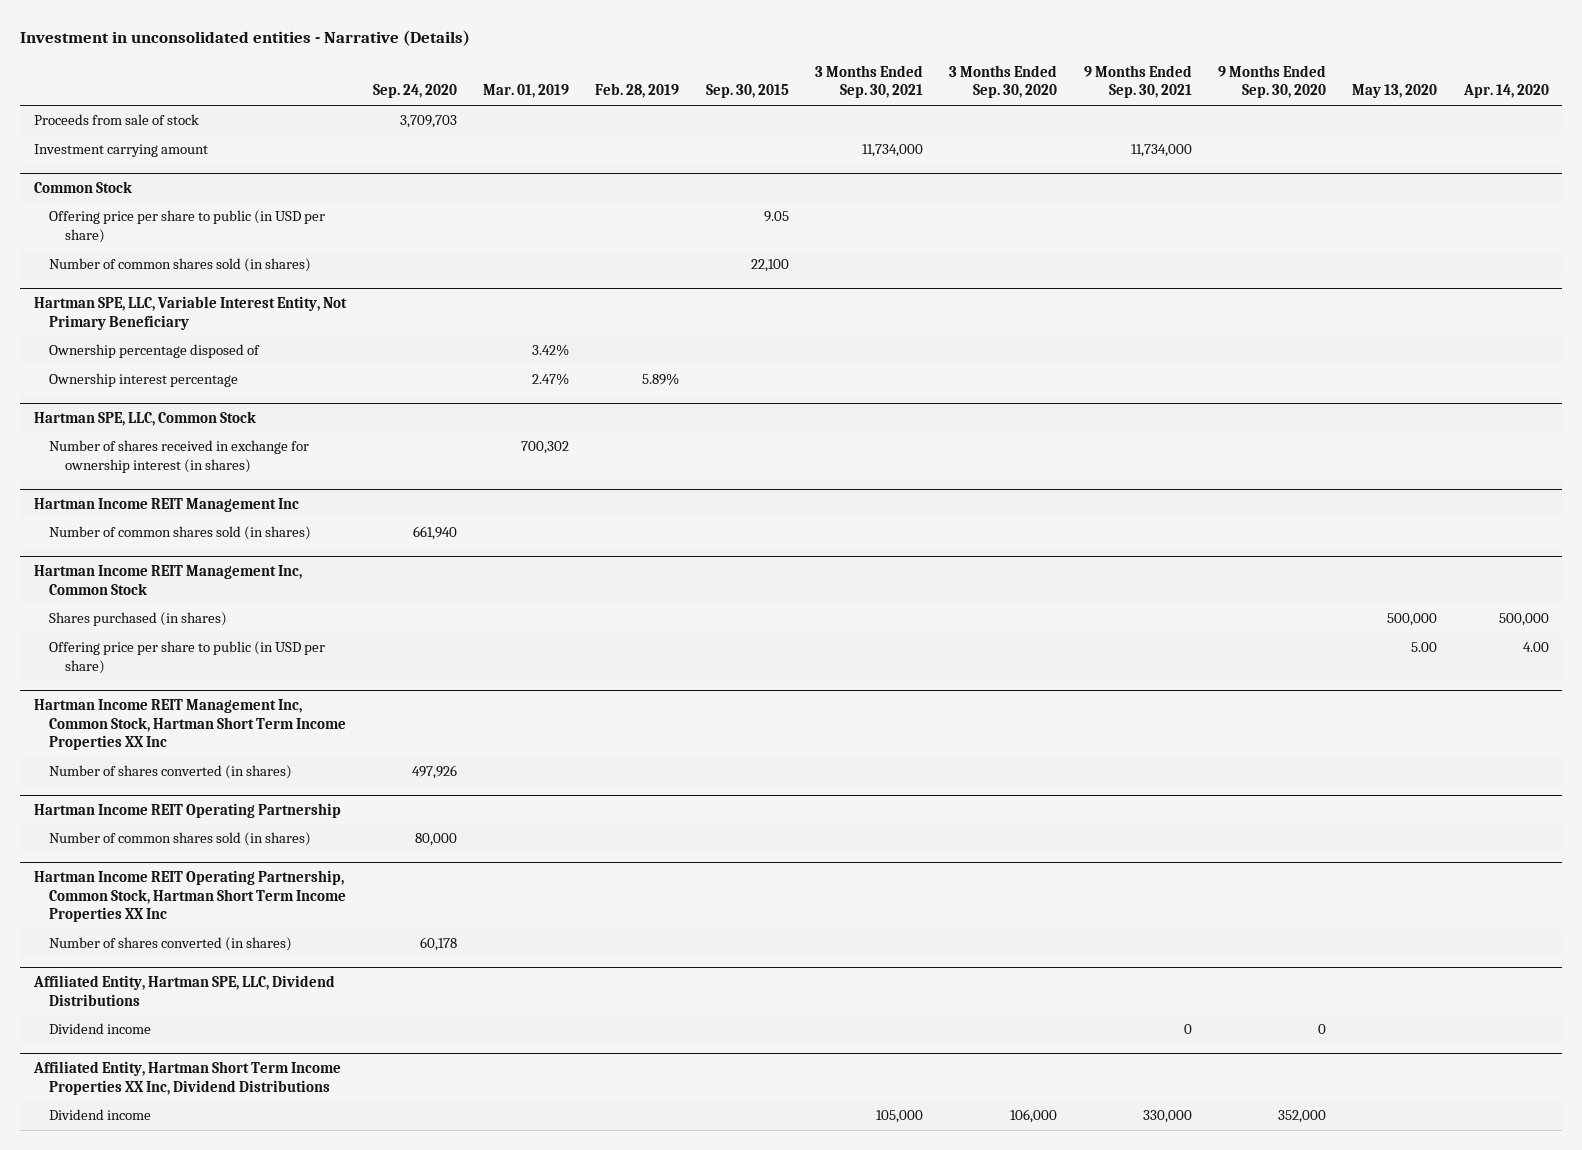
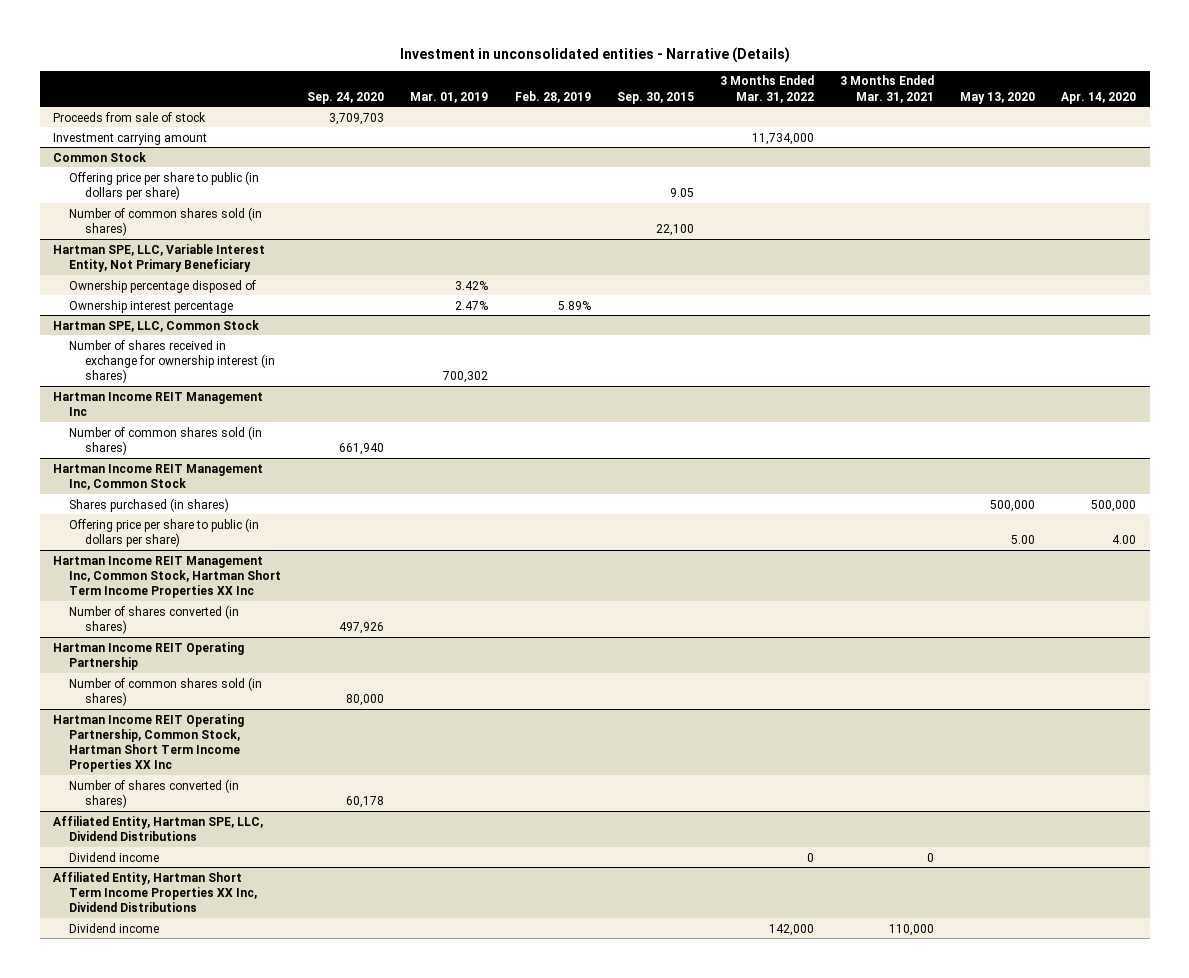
- | Sep. 24, 2020 | Mar. 01, 2019 | Feb. 28, 2019 | Sep. 30, 2015 | 3 Months Ended Sep. 30, 2021 | 3 Months Ended Sep. 30, 2020 | 9 Months Ended Sep. 30, 2021 | 9 Months Ended Sep. 30, 2020 | May 13, 2020 | Apr. 14, 2020
+ | Sep. 24, 2020 | Mar. 01, 2019 | Feb. 28, 2019 | Sep. 30, 2015 | 3 Months Ended Mar. 31, 2022 | 3 Months Ended Mar. 31, 2021 | May 13, 2020 | Apr. 14, 2020
@ Common Stock
- Offering price per share to public (in USD per share) | | | | 9.05 | | | | | |
+ Offering price per share to public (in dollars per share) | | | | 9.05 | | | |
@ Hartman Income REIT Management Inc, Common Stock
- Offering price per share to public (in USD per share) | | | | | | | | | 5.00 | 4.00
+ Offering price per share to public (in dollars per share) | | | | | | | 5.00 | 4.00

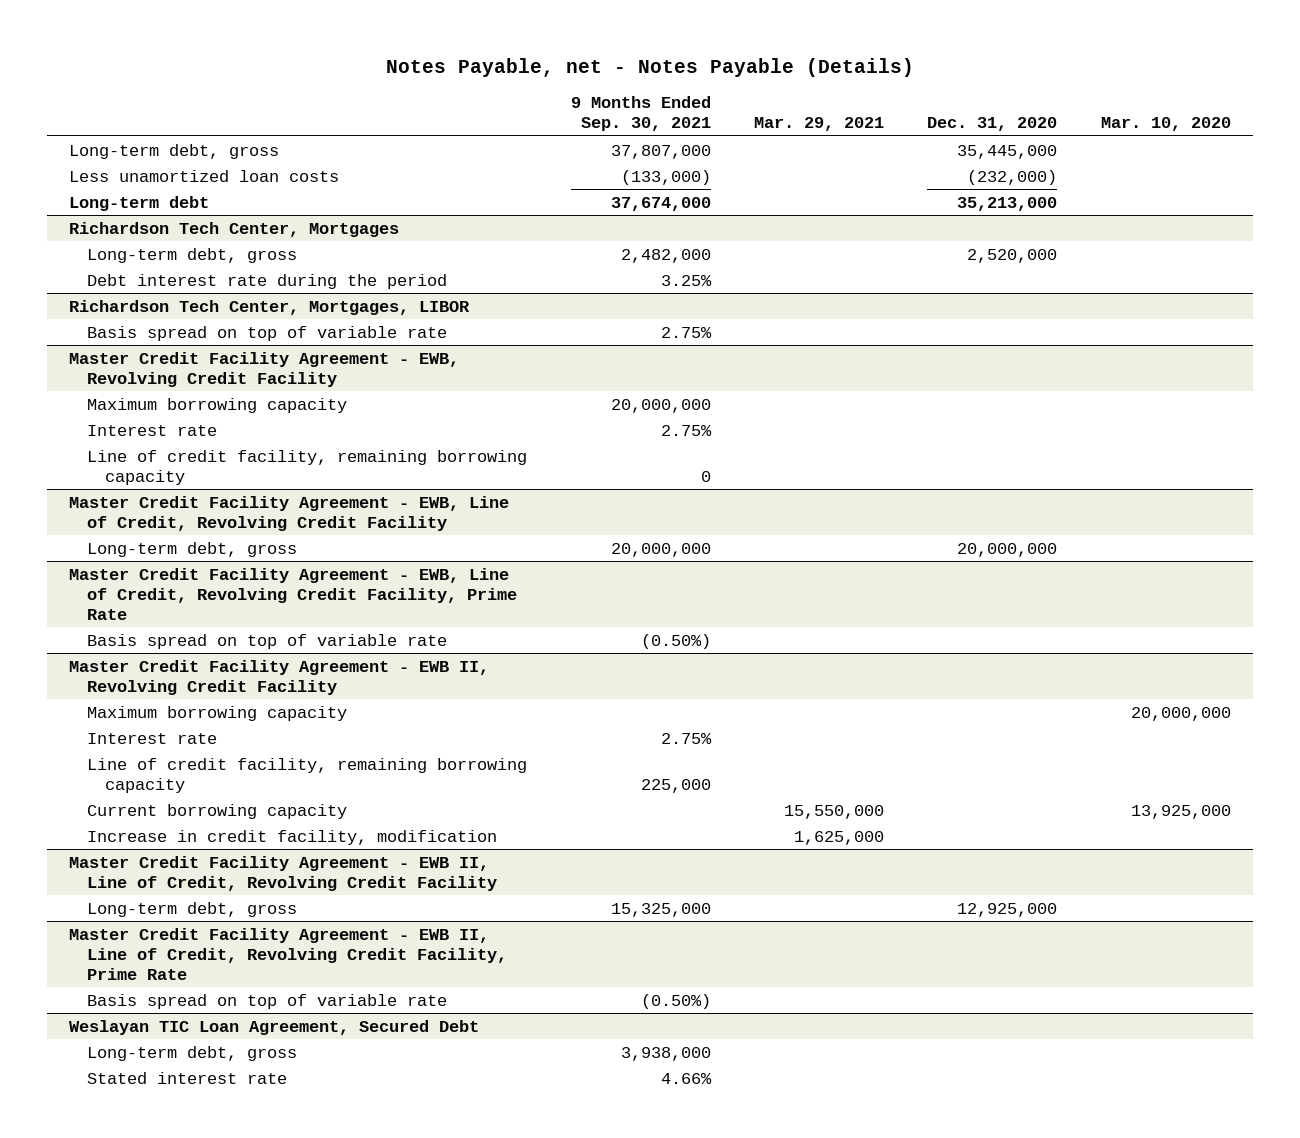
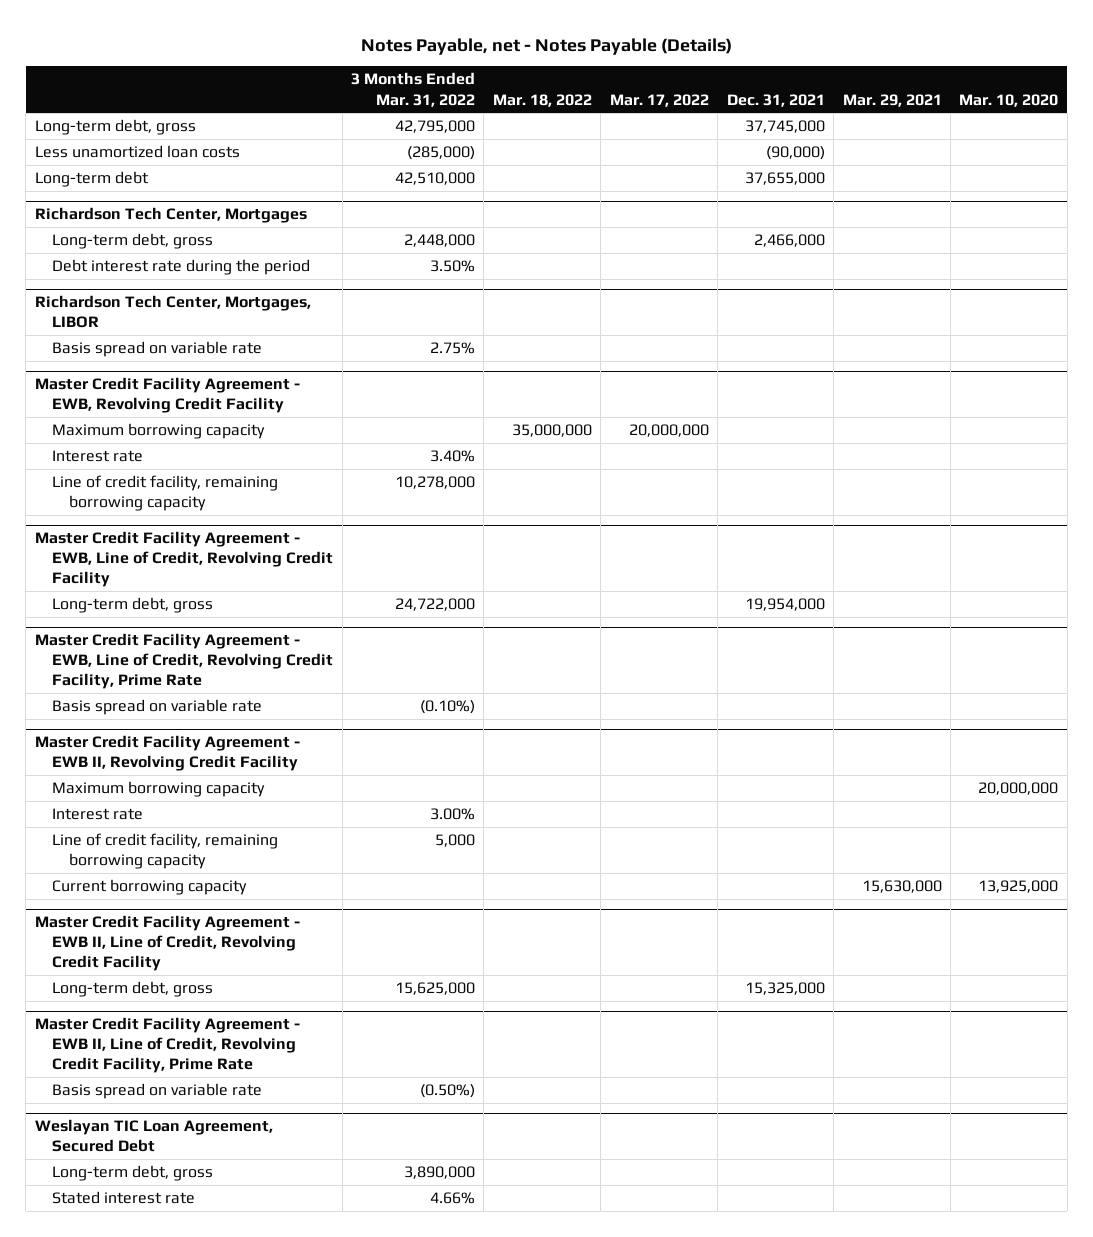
- | 9 Months Ended Sep. 30, 2021 | Mar. 29, 2021 | Dec. 31, 2020 | Mar. 10, 2020
+ | 3 Months Ended Mar. 31, 2022 | Mar. 18, 2022 | Mar. 17, 2022 | Dec. 31, 2021 | Mar. 29, 2021 | Mar. 10, 2020
@ Richardson Tech Center, Mortgages, LIBOR
- Basis spread on top of variable rate | 2.75% | | |
+ Basis spread on variable rate | 2.75% | | | | |
@ Master Credit Facility Agreement - EWB, Line of Credit, Revolving Credit Facility, Prime Rate
- Basis spread on top of variable rate | (0.50%) | | |
+ Basis spread on variable rate | (0.10%) | | | | |
@ Master Credit Facility Agreement - EWB II, Revolving Credit Facility
- Current borrowing capacity | | 15,550,000 | | 13,925,000
- Increase in credit facility, modification | | 1,625,000 | |
+ Current borrowing capacity | | | | | 15,630,000 | 13,925,000
@ Master Credit Facility Agreement - EWB II, Line of Credit, Revolving Credit Facility, Prime Rate
- Basis spread on top of variable rate | (0.50%) | | |
+ Basis spread on variable rate | (0.50%) | | | | |

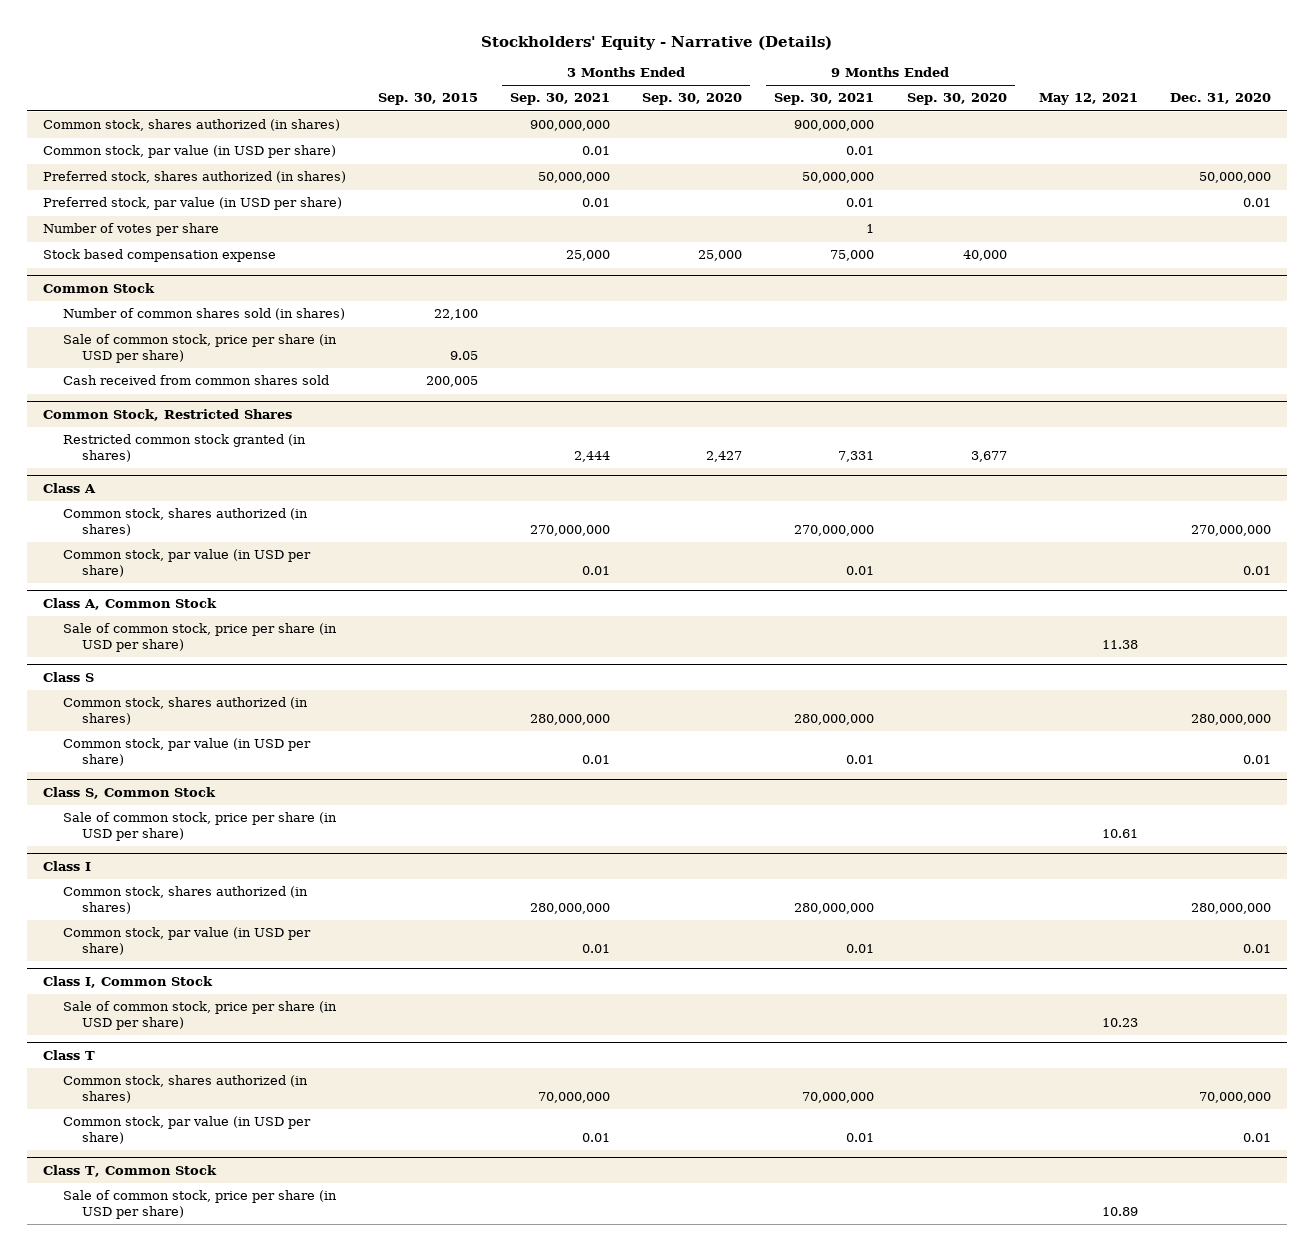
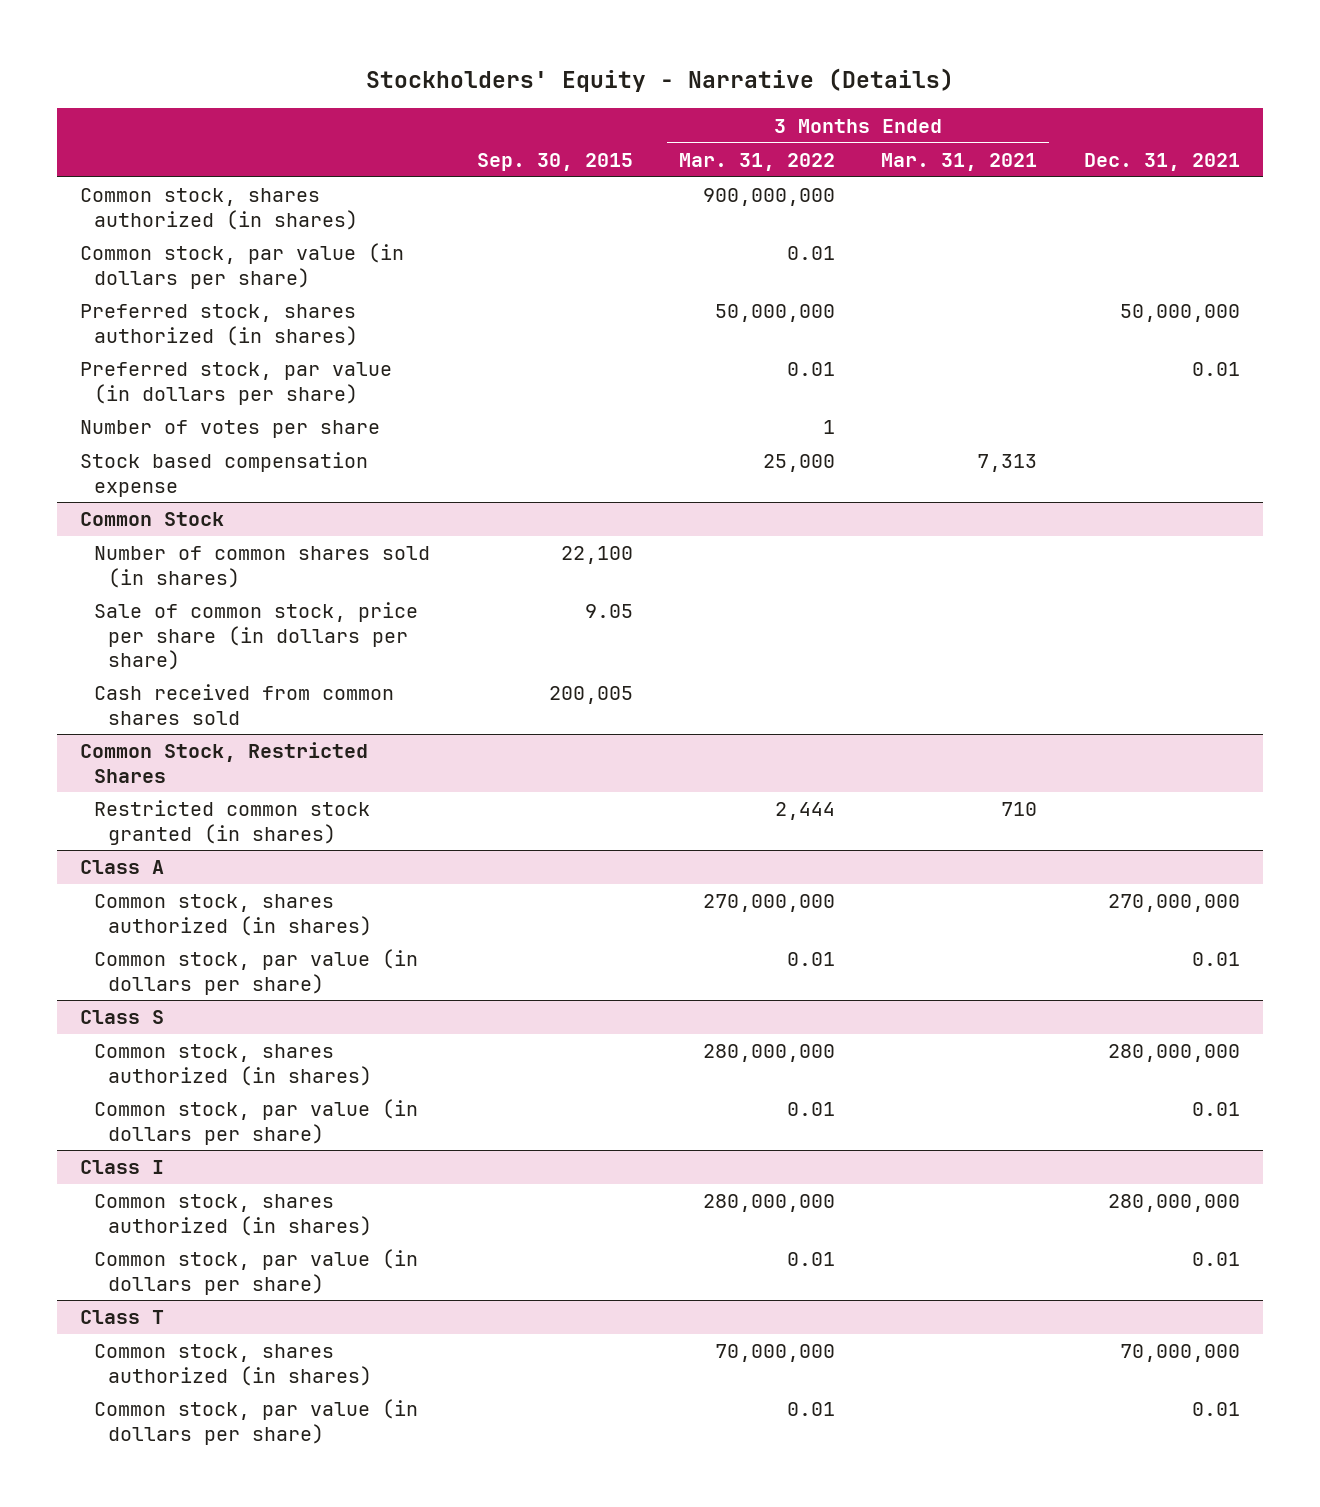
- | Sep. 30, 2015 | 3 Months Ended Sep. 30, 2021 | 3 Months Ended Sep. 30, 2020 | 9 Months Ended Sep. 30, 2021 | 9 Months Ended Sep. 30, 2020 | May 12, 2021 | Dec. 31, 2020
+ | Sep. 30, 2015 | 3 Months Ended Mar. 31, 2022 | 3 Months Ended Mar. 31, 2021 | Dec. 31, 2021
- Common stock, par value (in USD per share) | | 0.01 | | 0.01 | | |
+ Common stock, par value (in dollars per share) | | 0.01 | |
- Preferred stock, par value (in USD per share) | | 0.01 | | 0.01 | | | 0.01
+ Preferred stock, par value (in dollars per share) | | 0.01 | | 0.01
@ Common Stock
- Sale of common stock, price per share (in USD per share) | 9.05 | | | | | |
+ Sale of common stock, price per share (in dollars per share) | 9.05 | | |
@ Class A
- Common stock, par value (in USD per share) | | 0.01 | | 0.01 | | | 0.01
- Class A, Common Stock
- Sale of common stock, price per share (in USD per share) | | | | | | 11.38 |
@ Class A
+ Common stock, par value (in dollars per share) | | 0.01 | | 0.01
@ Class S
- Common stock, par value (in USD per share) | | 0.01 | | 0.01 | | | 0.01
- Class S, Common Stock
- Sale of common stock, price per share (in USD per share) | | | | | | 10.61 |
@ Class S
+ Common stock, par value (in dollars per share) | | 0.01 | | 0.01
@ Class I
- Common stock, par value (in USD per share) | | 0.01 | | 0.01 | | | 0.01
- Class I, Common Stock
- Sale of common stock, price per share (in USD per share) | | | | | | 10.23 |
@ Class I
+ Common stock, par value (in dollars per share) | | 0.01 | | 0.01
@ Class T
- Common stock, par value (in USD per share) | | 0.01 | | 0.01 | | | 0.01
- Class T, Common Stock
- Sale of common stock, price per share (in USD per share) | | | | | | 10.89 |
@ Class T
+ Common stock, par value (in dollars per share) | | 0.01 | | 0.01

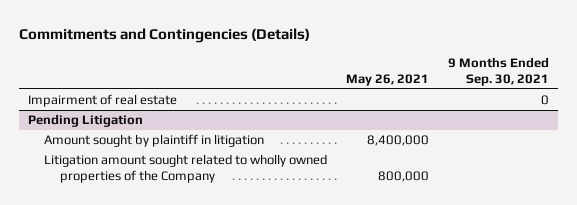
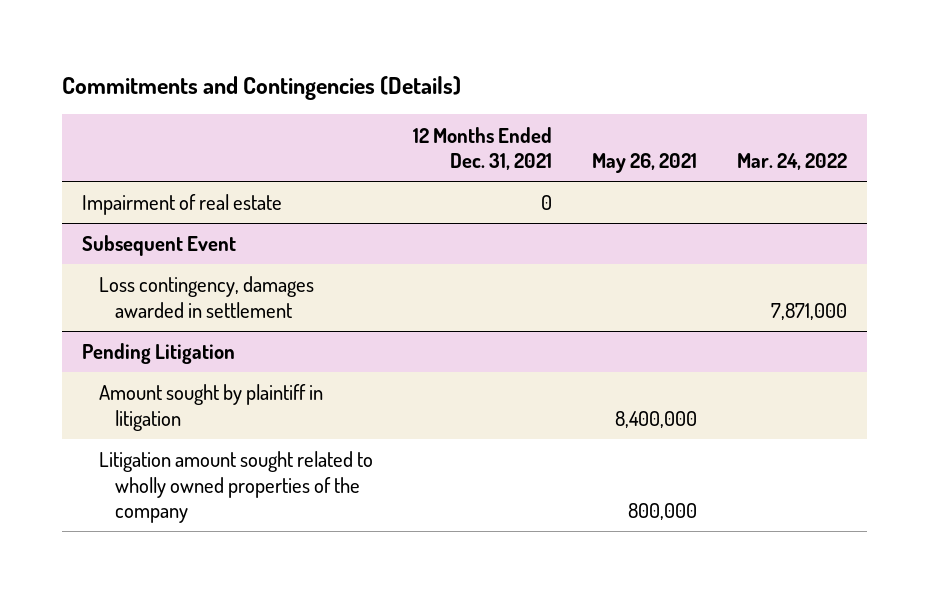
- | May 26, 2021 | 9 Months Ended Sep. 30, 2021
+ | 12 Months Ended Dec. 31, 2021 | May 26, 2021 | Mar. 24, 2022
+ Subsequent Event
+ Loss contingency, damages awarded in settlement | | | 7,871,000
@ Pending Litigation
- Litigation amount sought related to wholly owned properties of the Company | 800,000 |
+ Litigation amount sought related to wholly owned properties of the company | | 800,000 |

